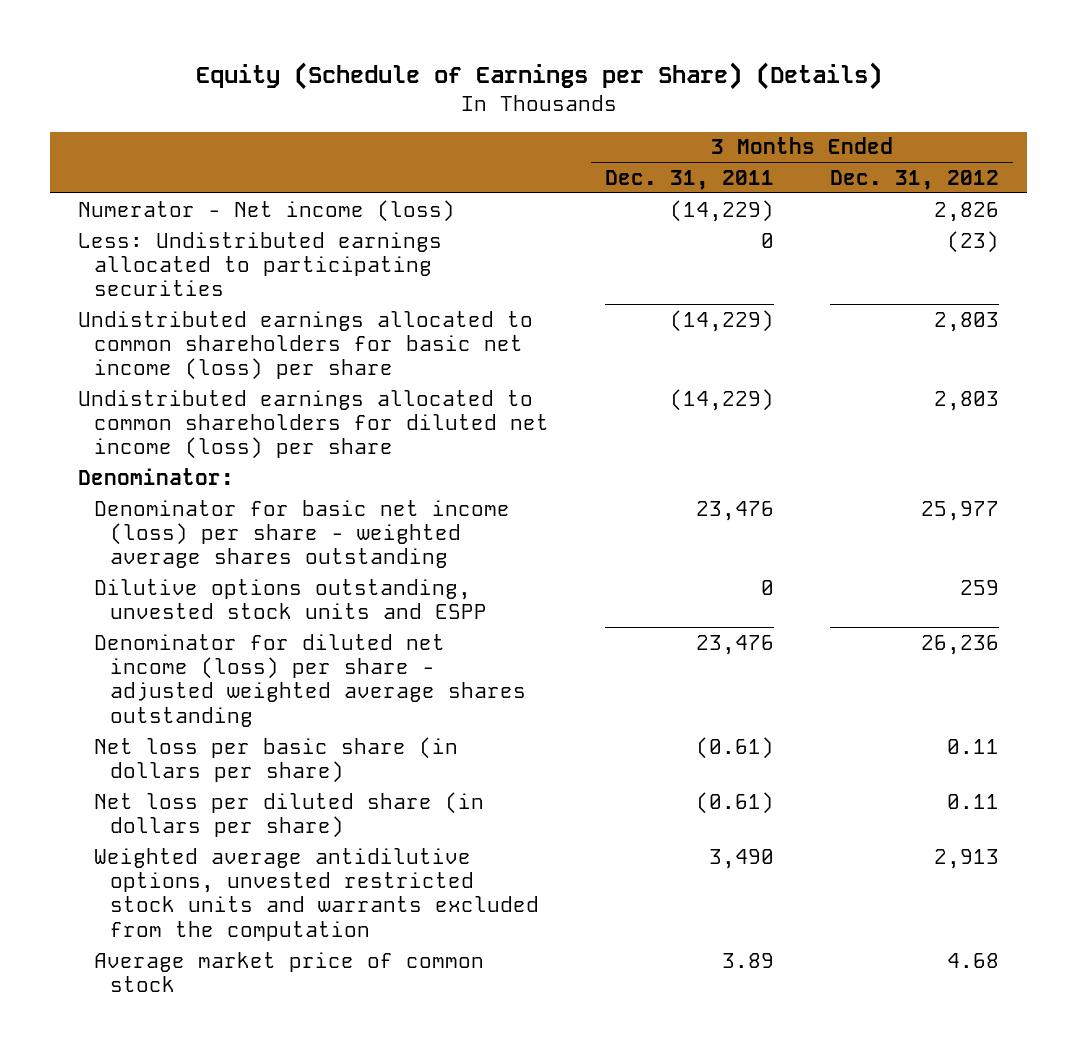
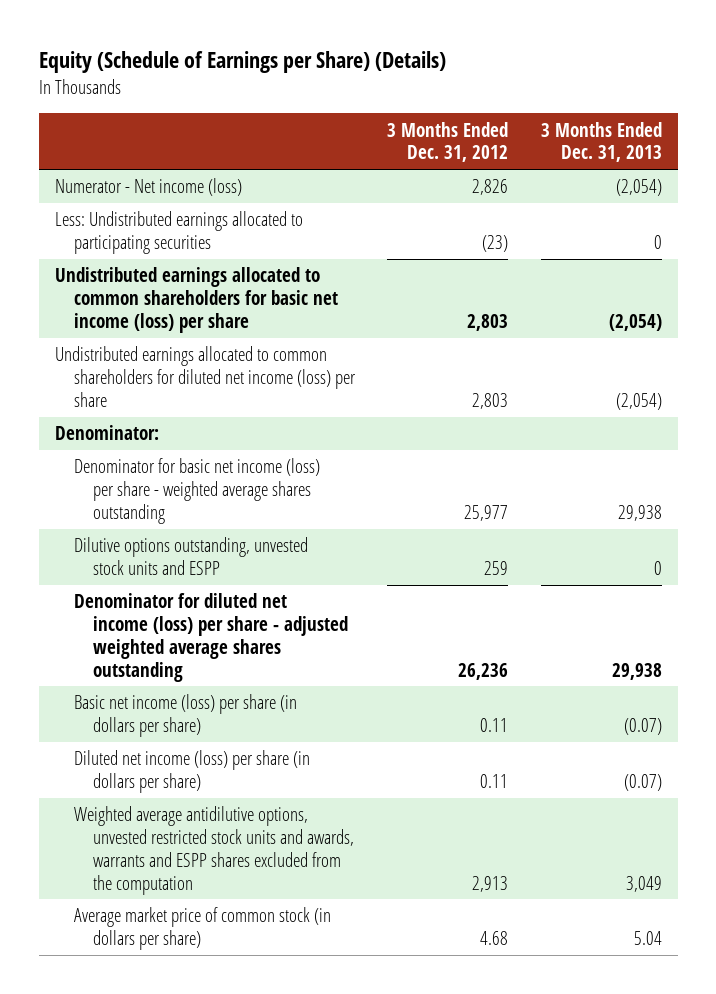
- | 3 Months Ended Dec. 31, 2011 | 3 Months Ended Dec. 31, 2012
+ | 3 Months Ended Dec. 31, 2012 | 3 Months Ended Dec. 31, 2013
- Net loss per basic share (in dollars per share) | (0.61) | 0.11
- Net loss per diluted share (in dollars per share) | (0.61) | 0.11
- Weighted average antidilutive options, unvested restricted stock units and warrants excluded from the computation | 3,490 | 2,913
- Average market price of common stock | 3.89 | 4.68
+ Basic net income (loss) per share (in dollars per share) | 0.11 | (0.07)
+ Diluted net income (loss) per share (in dollars per share) | 0.11 | (0.07)
+ Weighted average antidilutive options, unvested restricted stock units and awards, warrants and ESPP shares excluded from the computation | 2,913 | 3,049
+ Average market price of common stock (in dollars per share) | 4.68 | 5.04

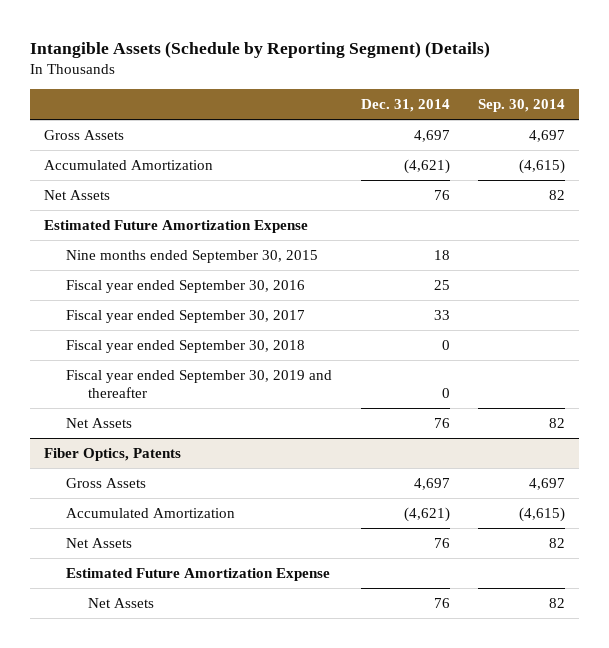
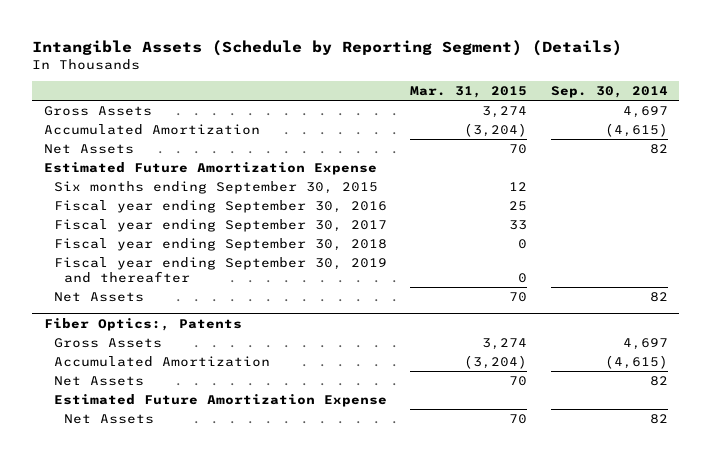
- | Dec. 31, 2014 | Sep. 30, 2014
+ | Mar. 31, 2015 | Sep. 30, 2014
- Nine months ended September 30, 2015 | 18 |
- Fiscal year ended September 30, 2016 | 25 |
- Fiscal year ended September 30, 2017 | 33 |
- Fiscal year ended September 30, 2018 | 0 |
- Fiscal year ended September 30, 2019 and thereafter | 0 |
+ Six months ending September 30, 2015 | 12 |
+ Fiscal year ending September 30, 2016 | 25 |
+ Fiscal year ending September 30, 2017 | 33 |
+ Fiscal year ending September 30, 2018 | 0 |
+ Fiscal year ending September 30, 2019 and thereafter | 0 |
- Fiber Optics, Patents
+ Fiber Optics:, Patents

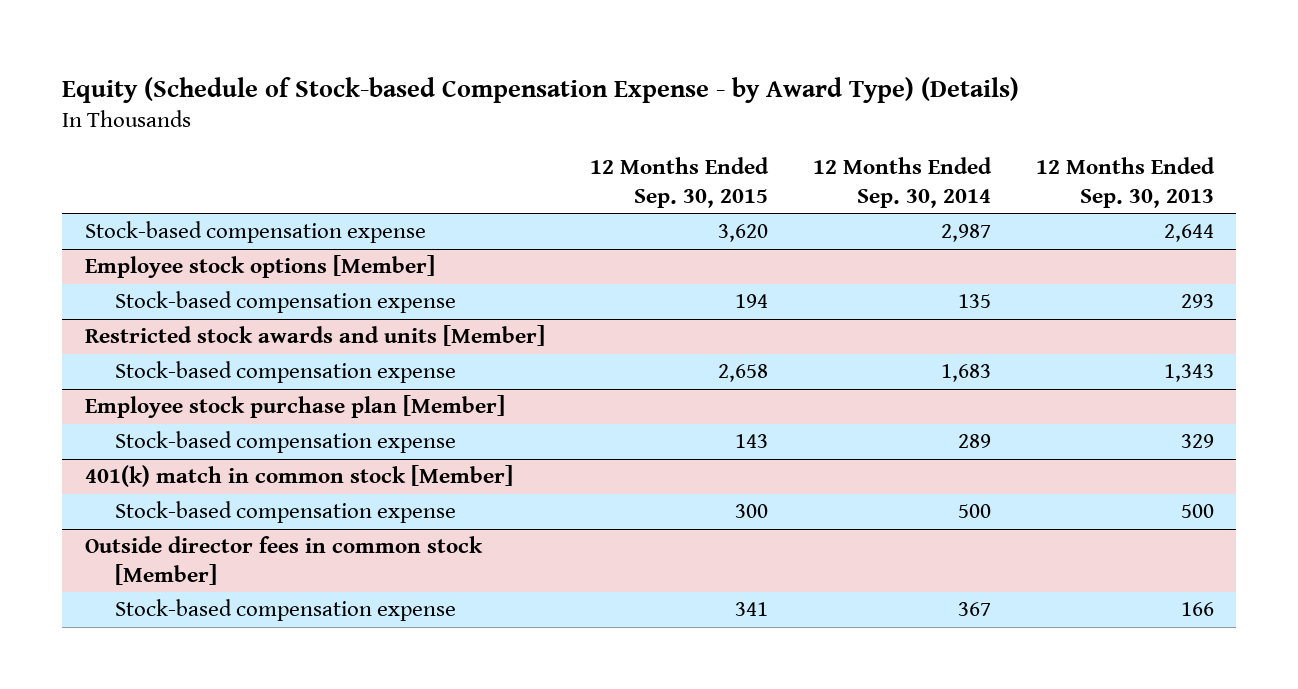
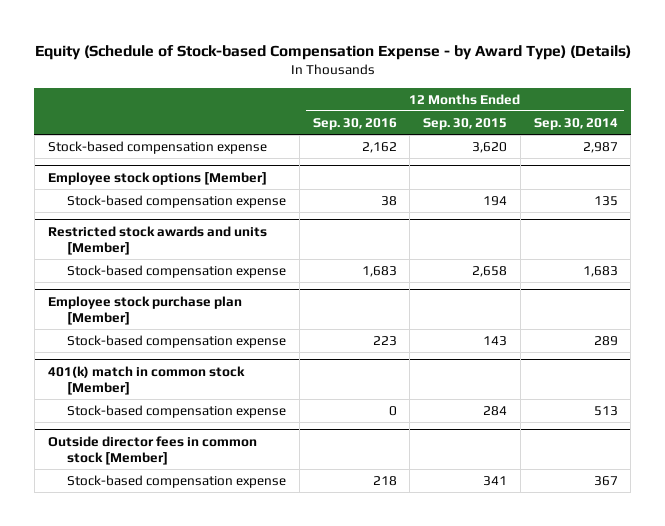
- | 12 Months Ended Sep. 30, 2015 | 12 Months Ended Sep. 30, 2014 | 12 Months Ended Sep. 30, 2013
+ | 12 Months Ended Sep. 30, 2016 | 12 Months Ended Sep. 30, 2015 | 12 Months Ended Sep. 30, 2014
@ 401(k) match in common stock [Member]
- Stock-based compensation expense | 300 | 500 | 500
+ Stock-based compensation expense | 0 | 284 | 513

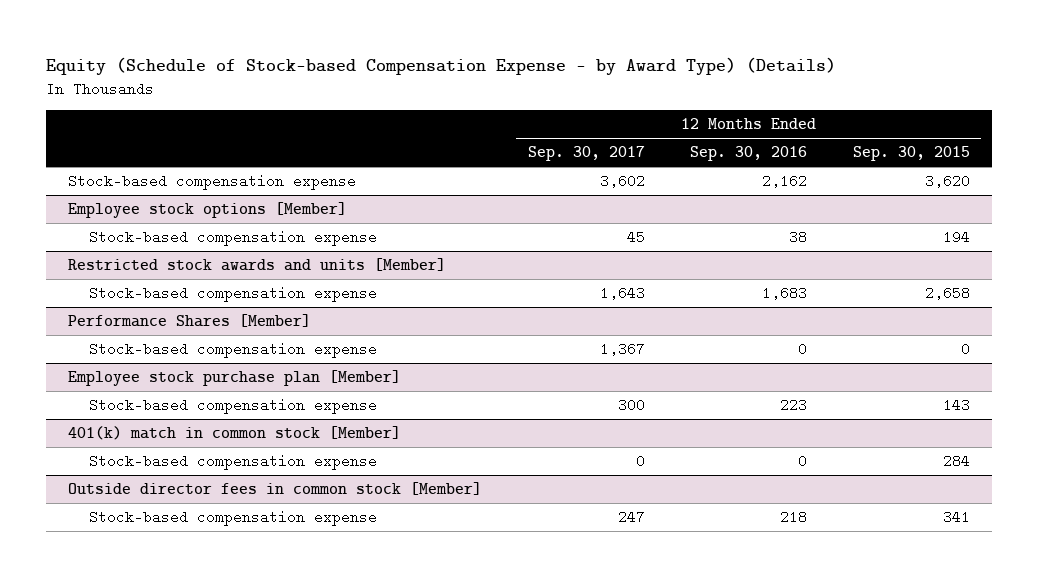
- | 12 Months Ended Sep. 30, 2016 | 12 Months Ended Sep. 30, 2015 | 12 Months Ended Sep. 30, 2014
+ | 12 Months Ended Sep. 30, 2017 | 12 Months Ended Sep. 30, 2016 | 12 Months Ended Sep. 30, 2015
+ Performance Shares [Member]
+ Stock-based compensation expense | 1,367 | 0 | 0

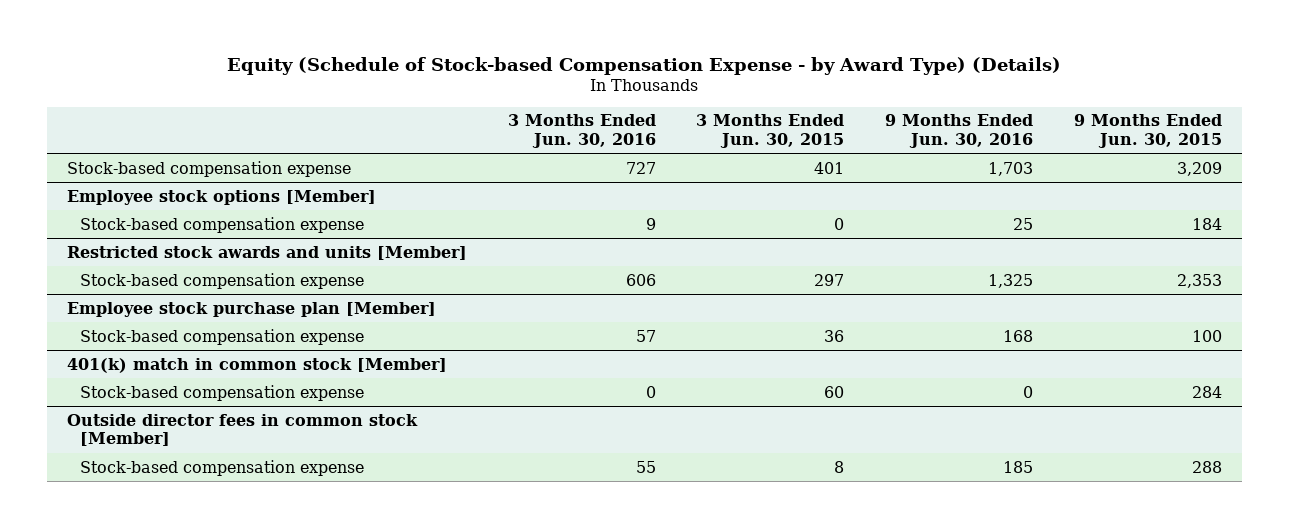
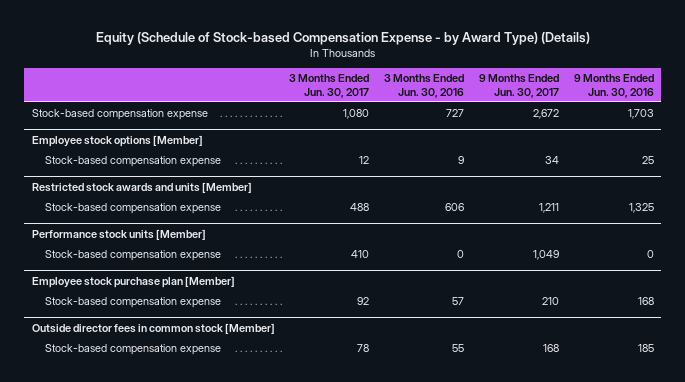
- | 3 Months Ended Jun. 30, 2016 | 3 Months Ended Jun. 30, 2015 | 9 Months Ended Jun. 30, 2016 | 9 Months Ended Jun. 30, 2015
+ | 3 Months Ended Jun. 30, 2017 | 3 Months Ended Jun. 30, 2016 | 9 Months Ended Jun. 30, 2017 | 9 Months Ended Jun. 30, 2016
+ Performance stock units [Member]
+ Stock-based compensation expense | 410 | 0 | 1,049 | 0
- 401(k) match in common stock [Member]
- Stock-based compensation expense | 0 | 60 | 0 | 284

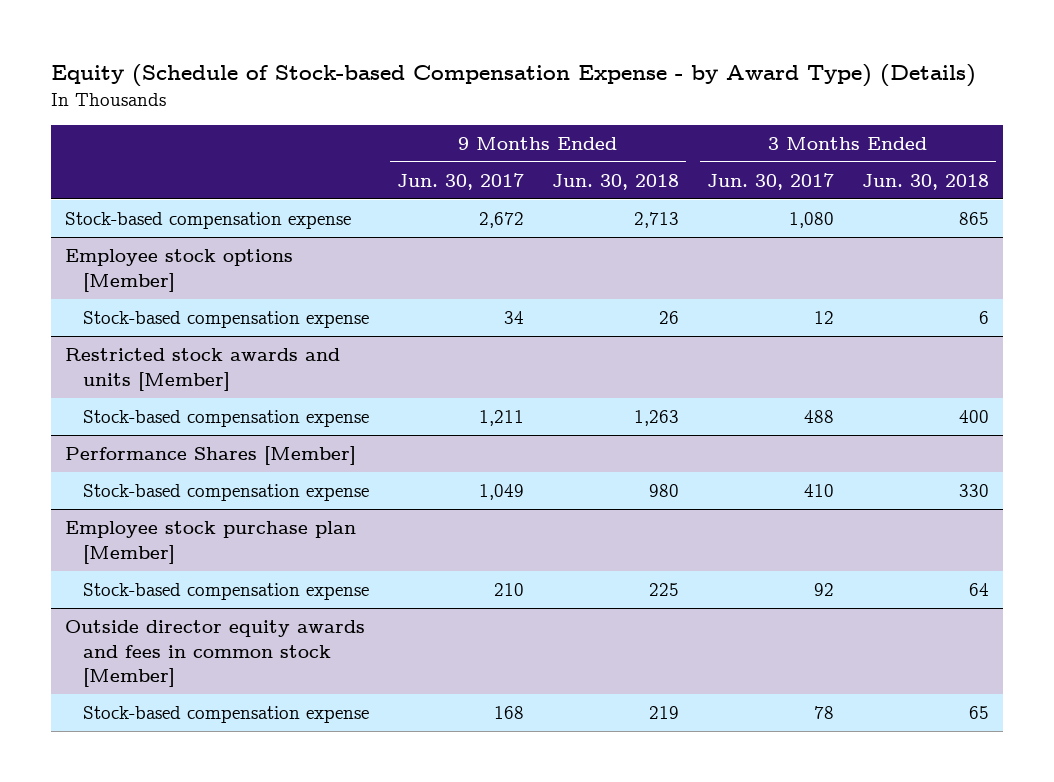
- | 3 Months Ended Jun. 30, 2017 | 3 Months Ended Jun. 30, 2016 | 9 Months Ended Jun. 30, 2017 | 9 Months Ended Jun. 30, 2016
+ | 9 Months Ended Jun. 30, 2017 | 9 Months Ended Jun. 30, 2018 | 3 Months Ended Jun. 30, 2017 | 3 Months Ended Jun. 30, 2018
- Performance stock units [Member]
+ Performance Shares [Member]
- Outside director fees in common stock [Member]
+ Outside director equity awards and fees in common stock [Member]

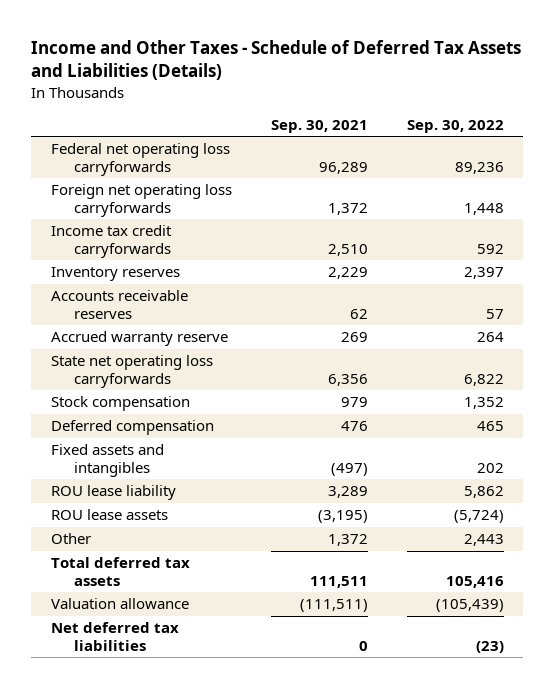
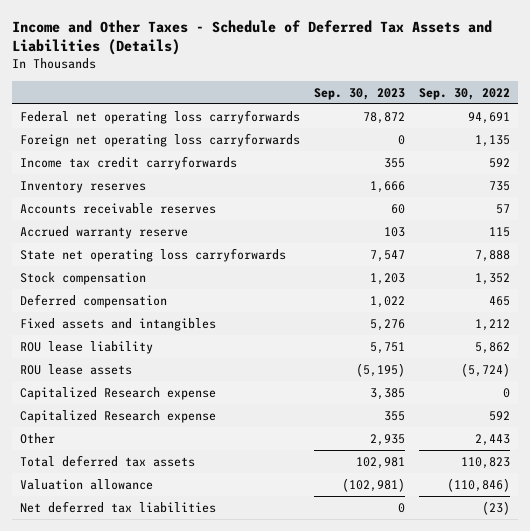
- | Sep. 30, 2021 | Sep. 30, 2022
+ | Sep. 30, 2023 | Sep. 30, 2022
- Federal net operating loss carryforwards | 96,289 | 89,236
- Foreign net operating loss carryforwards | 1,372 | 1,448
+ Federal net operating loss carryforwards | 78,872 | 94,691
+ Foreign net operating loss carryforwards | 0 | 1,135
- Inventory reserves | 2,229 | 2,397
+ Inventory reserves | 1,666 | 735
- Accrued warranty reserve | 269 | 264
- State net operating loss carryforwards | 6,356 | 6,822
+ Accrued warranty reserve | 103 | 115
+ State net operating loss carryforwards | 7,547 | 7,888
- Fixed assets and intangibles | (497) | 202
+ Fixed assets and intangibles | 5,276 | 1,212
+ Capitalized Research expense | 3,385 | 0
+ Capitalized Research expense | 355 | 592
- Total deferred tax assets | 111,511 | 105,416
- Valuation allowance | (111,511) | (105,439)
+ Total deferred tax assets | 102,981 | 110,823
+ Valuation allowance | (102,981) | (110,846)

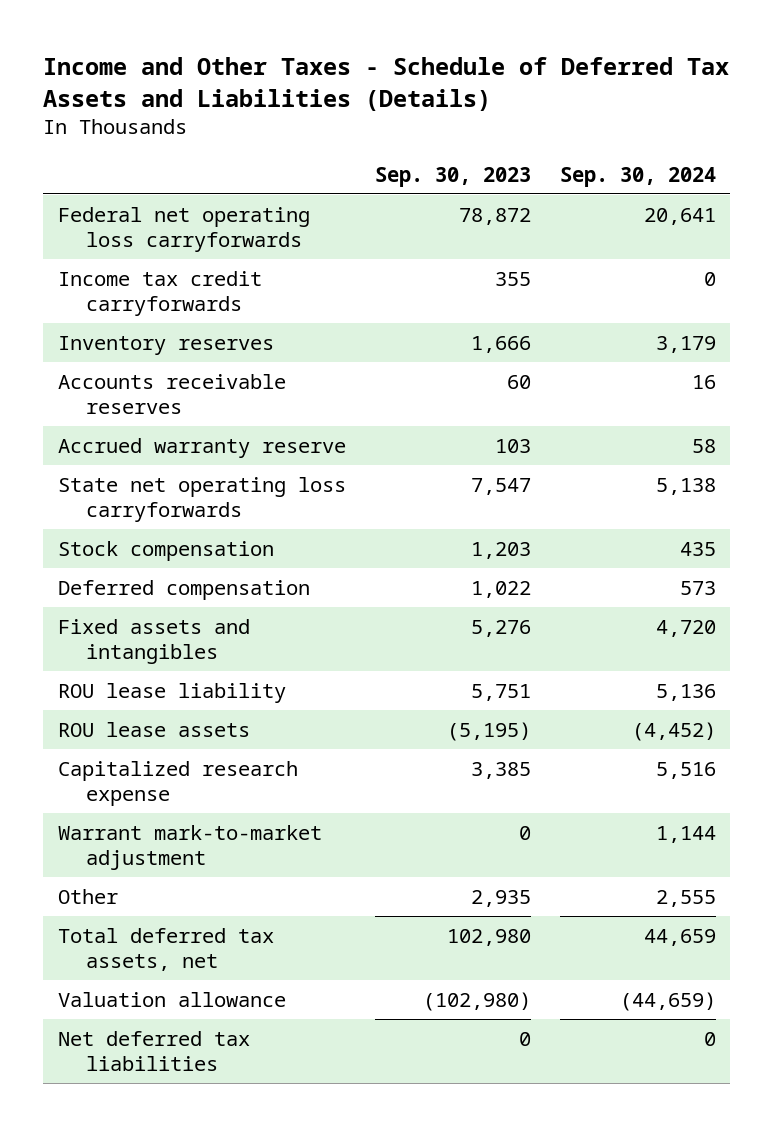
- | Sep. 30, 2023 | Sep. 30, 2022
+ | Sep. 30, 2023 | Sep. 30, 2024
- Foreign net operating loss carryforwards | 0 | 1,135
- Capitalized Research expense | 3,385 | 0
- Capitalized Research expense | 355 | 592
+ Capitalized research expense | 3,385 | 5,516
+ Warrant mark-to-market adjustment | 0 | 1,144
- Total deferred tax assets | 102,981 | 110,823
- Valuation allowance | (102,981) | (110,846)
+ Total deferred tax assets, net | 102,980 | 44,659
+ Valuation allowance | (102,980) | (44,659)

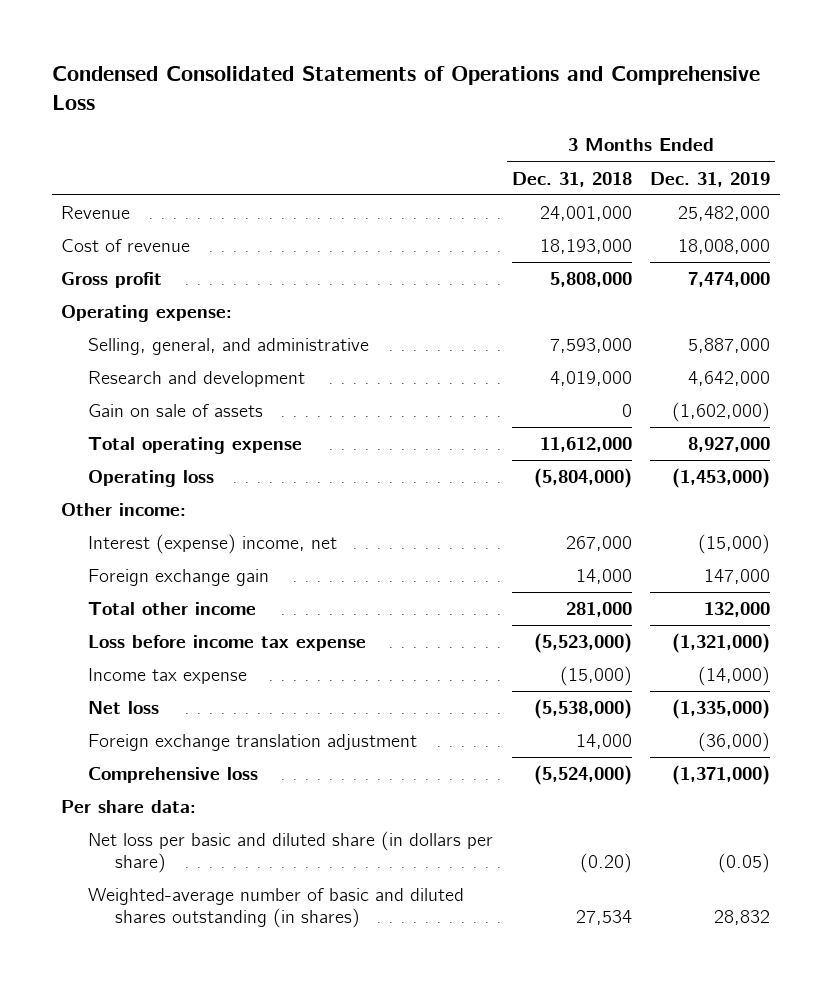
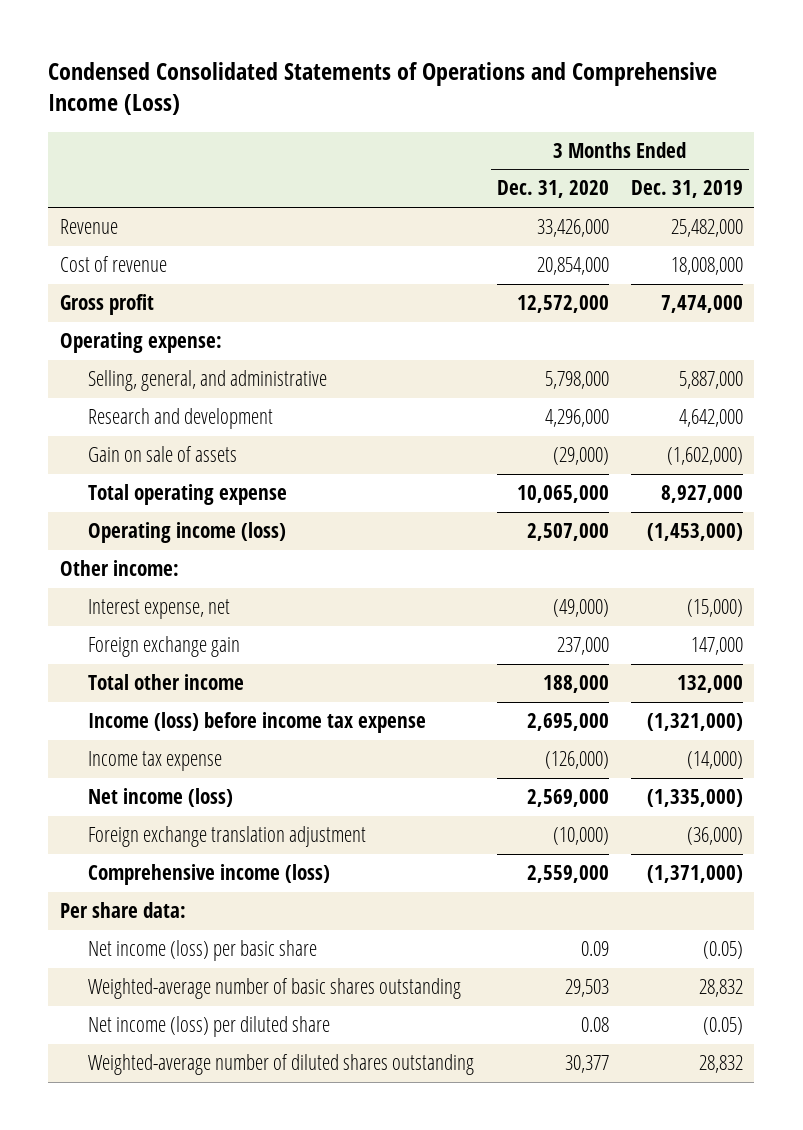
- Condensed Consolidated Statements of Operations and Comprehensive Loss
+ Condensed Consolidated Statements of Operations and Comprehensive Income (Loss)
- | 3 Months Ended Dec. 31, 2018 | 3 Months Ended Dec. 31, 2019
+ | 3 Months Ended Dec. 31, 2020 | 3 Months Ended Dec. 31, 2019
- Operating loss | (5,804,000) | (1,453,000)
+ Operating income (loss) | 2,507,000 | (1,453,000)
- Interest (expense) income, net | 267,000 | (15,000)
+ Interest expense, net | (49,000) | (15,000)
- Loss before income tax expense | (5,523,000) | (1,321,000)
+ Income (loss) before income tax expense | 2,695,000 | (1,321,000)
- Net loss | (5,538,000) | (1,335,000)
+ Net income (loss) | 2,569,000 | (1,335,000)
- Comprehensive loss | (5,524,000) | (1,371,000)
+ Comprehensive income (loss) | 2,559,000 | (1,371,000)
- Net loss per basic and diluted share (in dollars per share) | (0.20) | (0.05)
- Weighted-average number of basic and diluted shares outstanding (in shares) | 27,534 | 28,832
+ Net income (loss) per basic share | 0.09 | (0.05)
+ Weighted-average number of basic shares outstanding | 29,503 | 28,832
+ Net income (loss) per diluted share | 0.08 | (0.05)
+ Weighted-average number of diluted shares outstanding | 30,377 | 28,832

